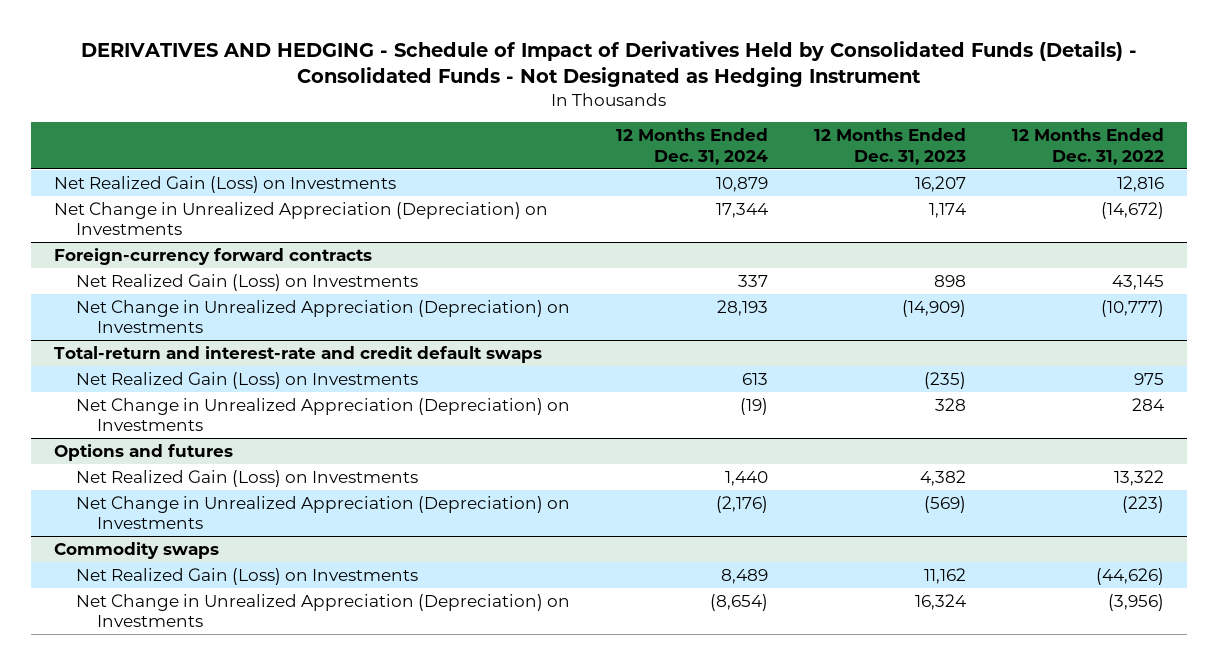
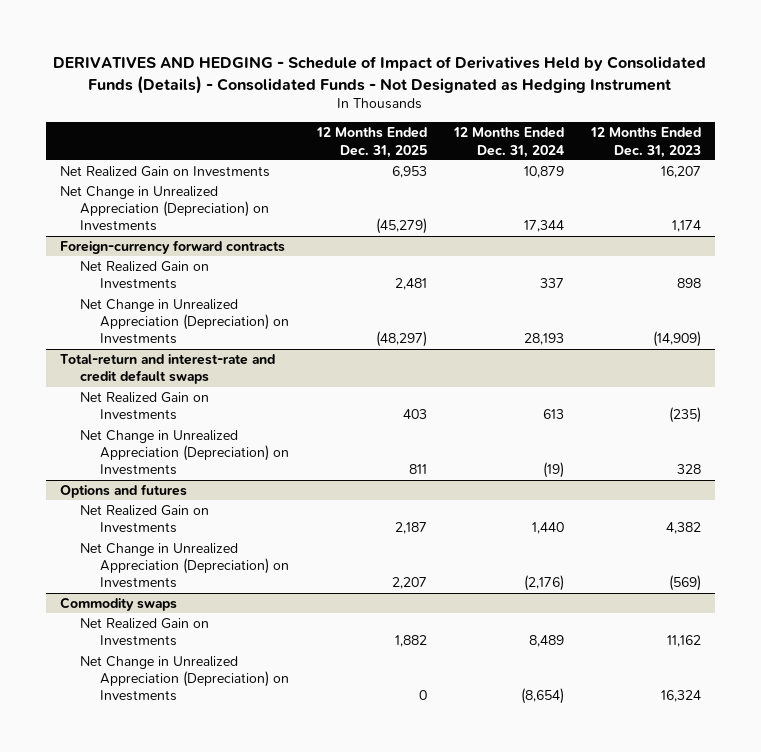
- | 12 Months Ended Dec. 31, 2024 | 12 Months Ended Dec. 31, 2023 | 12 Months Ended Dec. 31, 2022
+ | 12 Months Ended Dec. 31, 2025 | 12 Months Ended Dec. 31, 2024 | 12 Months Ended Dec. 31, 2023
- Net Realized Gain (Loss) on Investments | 10,879 | 16,207 | 12,816
+ Net Realized Gain on Investments | 6,953 | 10,879 | 16,207
@ Foreign-currency forward contracts
- Net Realized Gain (Loss) on Investments | 337 | 898 | 43,145
+ Net Realized Gain on Investments | 2,481 | 337 | 898
@ Total-return and interest-rate and credit default swaps
- Net Realized Gain (Loss) on Investments | 613 | (235) | 975
+ Net Realized Gain on Investments | 403 | 613 | (235)
@ Options and futures
- Net Realized Gain (Loss) on Investments | 1,440 | 4,382 | 13,322
+ Net Realized Gain on Investments | 2,187 | 1,440 | 4,382
@ Commodity swaps
- Net Realized Gain (Loss) on Investments | 8,489 | 11,162 | (44,626)
+ Net Realized Gain on Investments | 1,882 | 8,489 | 11,162

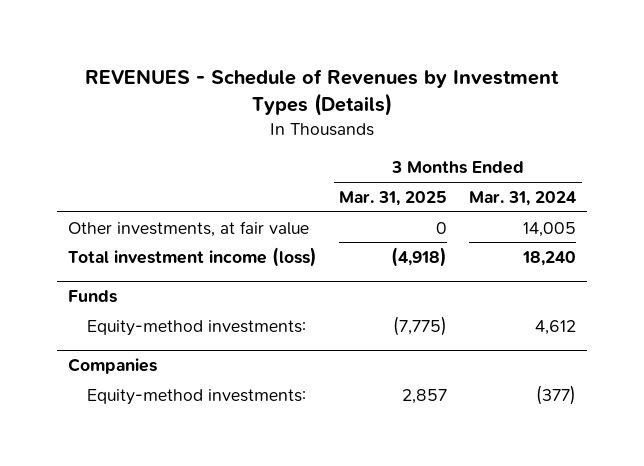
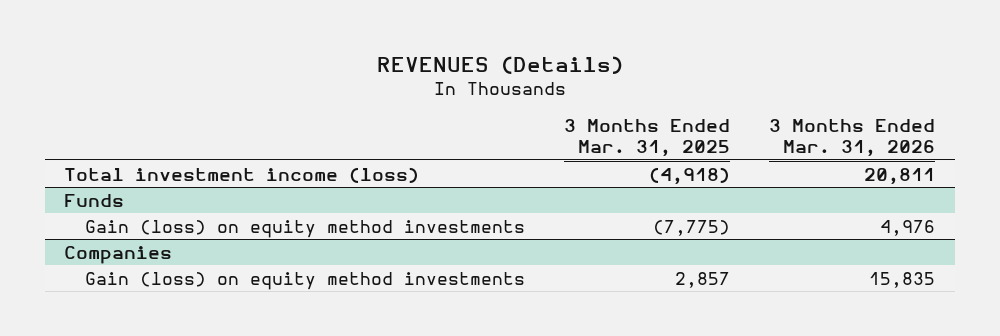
- REVENUES - Schedule of Revenues by Investment Types (Details)
+ REVENUES (Details)
- | 3 Months Ended Mar. 31, 2025 | 3 Months Ended Mar. 31, 2024
+ | 3 Months Ended Mar. 31, 2025 | 3 Months Ended Mar. 31, 2026
- Other investments, at fair value | 0 | 14,005
@ Funds
- Equity-method investments: | (7,775) | 4,612
+ Gain (loss) on equity method investments | (7,775) | 4,976
@ Companies
- Equity-method investments: | 2,857 | (377)
+ Gain (loss) on equity method investments | 2,857 | 15,835

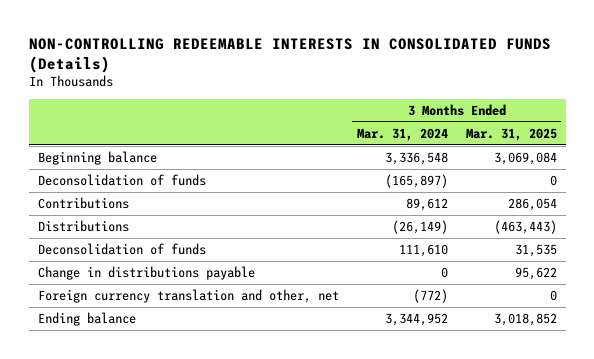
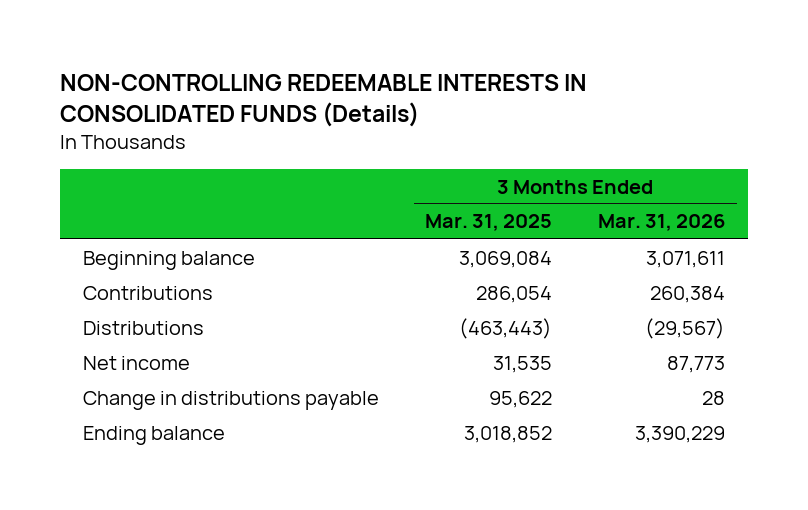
- | 3 Months Ended Mar. 31, 2024 | 3 Months Ended Mar. 31, 2025
+ | 3 Months Ended Mar. 31, 2025 | 3 Months Ended Mar. 31, 2026
- Deconsolidation of funds | (165,897) | 0
- Deconsolidation of funds | 111,610 | 31,535
+ Net income | 31,535 | 87,773
- Foreign currency translation and other, net | (772) | 0

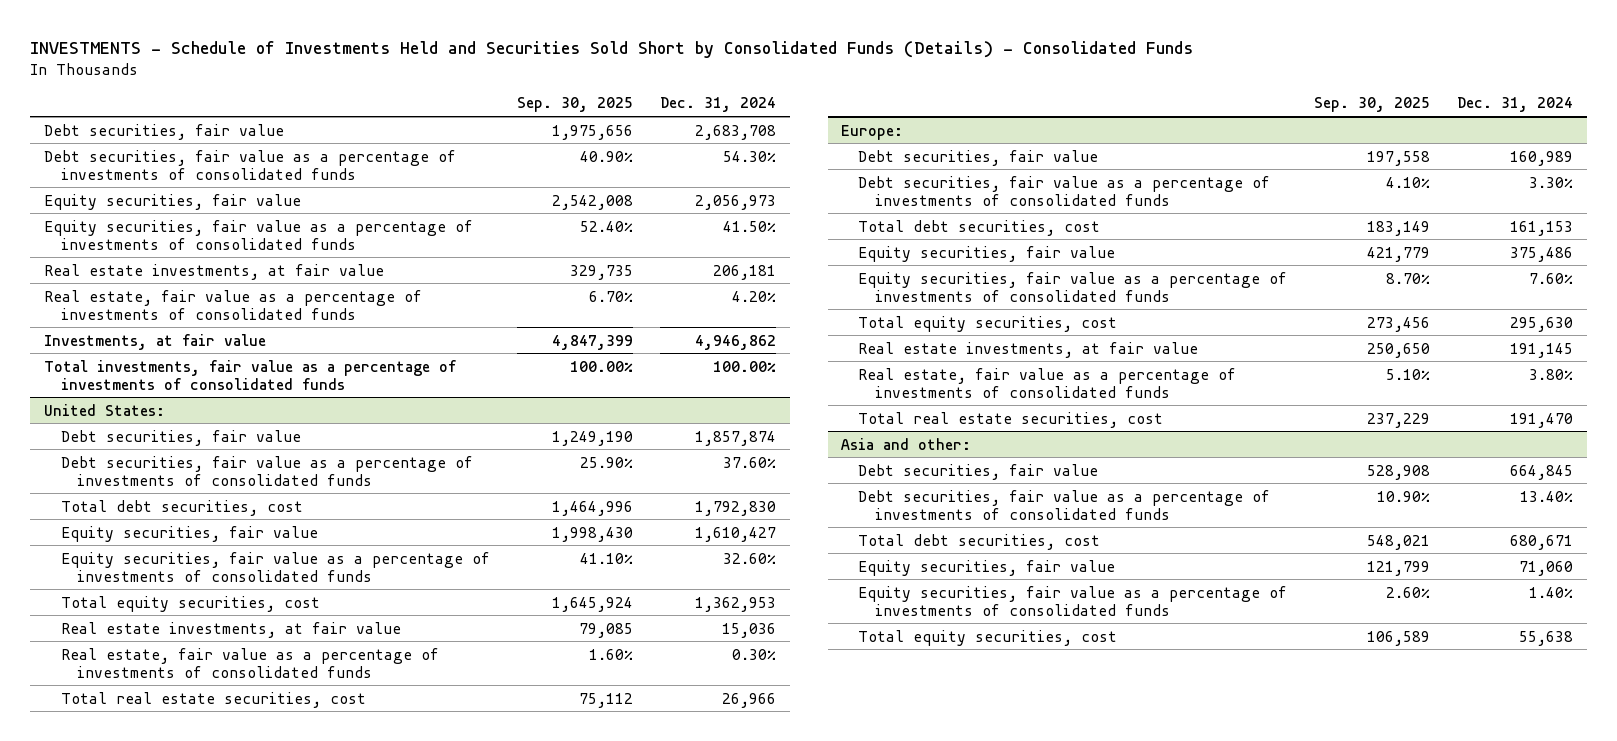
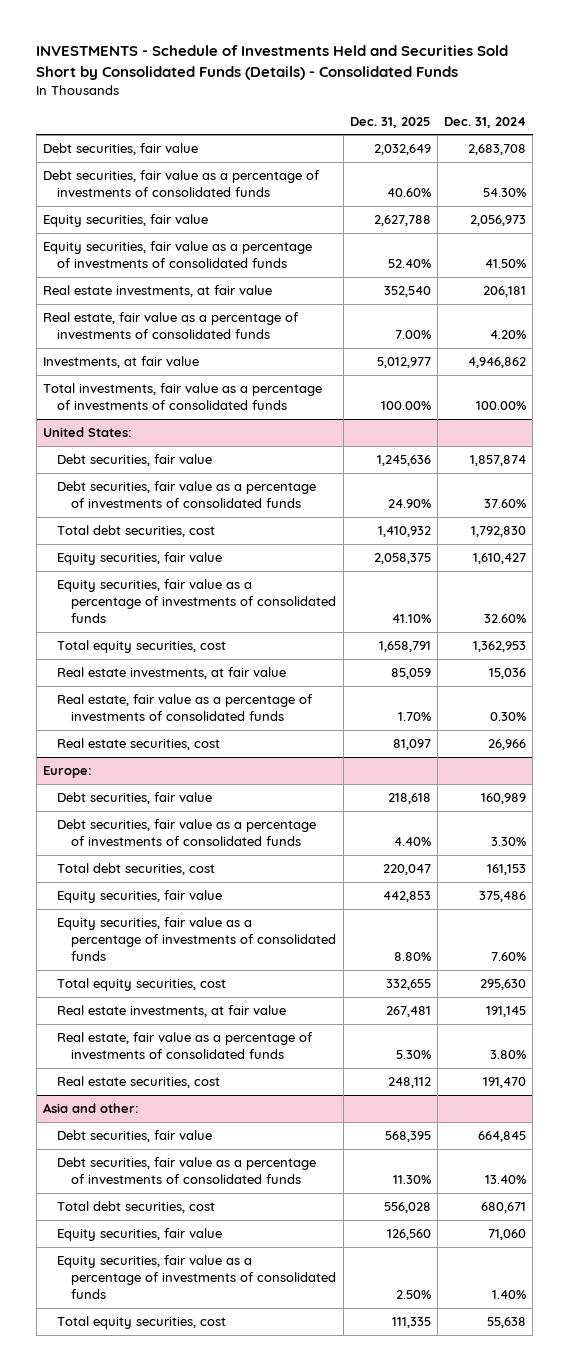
- | Sep. 30, 2025 | Dec. 31, 2024
+ | Dec. 31, 2025 | Dec. 31, 2024
@ United States:
- Total real estate securities, cost | 75,112 | 26,966
+ Real estate securities, cost | 81,097 | 26,966
@ Europe:
- Total real estate securities, cost | 237,229 | 191,470
+ Real estate securities, cost | 248,112 | 191,470

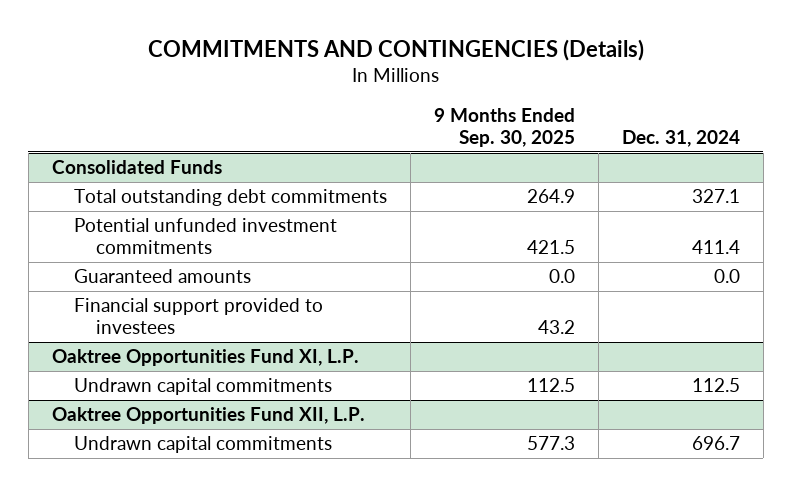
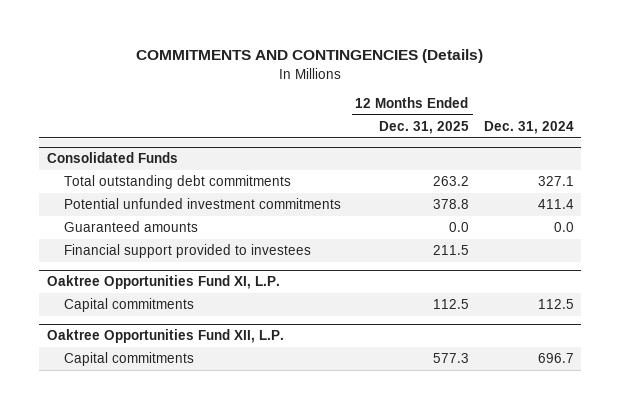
- | 9 Months Ended Sep. 30, 2025 | Dec. 31, 2024
+ | 12 Months Ended Dec. 31, 2025 | Dec. 31, 2024
@ Oaktree Opportunities Fund XI, L.P.
- Undrawn capital commitments | 112.5 | 112.5
+ Capital commitments | 112.5 | 112.5
@ Oaktree Opportunities Fund XII, L.P.
- Undrawn capital commitments | 577.3 | 696.7
+ Capital commitments | 577.3 | 696.7

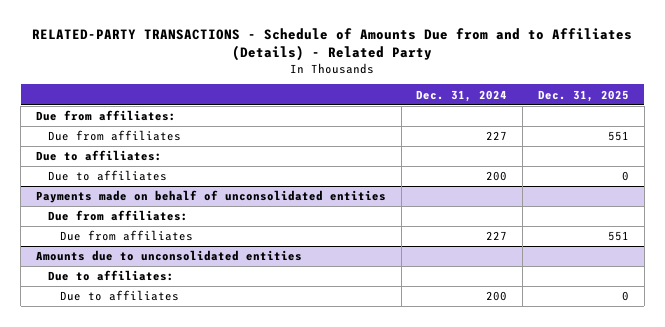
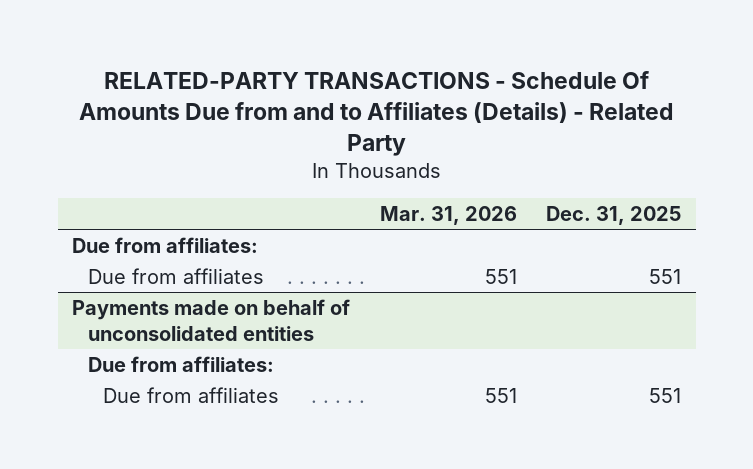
- RELATED-PARTY TRANSACTIONS - Schedule of Amounts Due from and to Affiliates (Details) - Related Party
+ RELATED-PARTY TRANSACTIONS - Schedule Of Amounts Due from and to Affiliates (Details) - Related Party
- | Dec. 31, 2024 | Dec. 31, 2025
+ | Mar. 31, 2026 | Dec. 31, 2025
- Due to affiliates:
- Due to affiliates | 200 | 0
- Amounts due to unconsolidated entities
- Due to affiliates:
- Due to affiliates | 200 | 0

